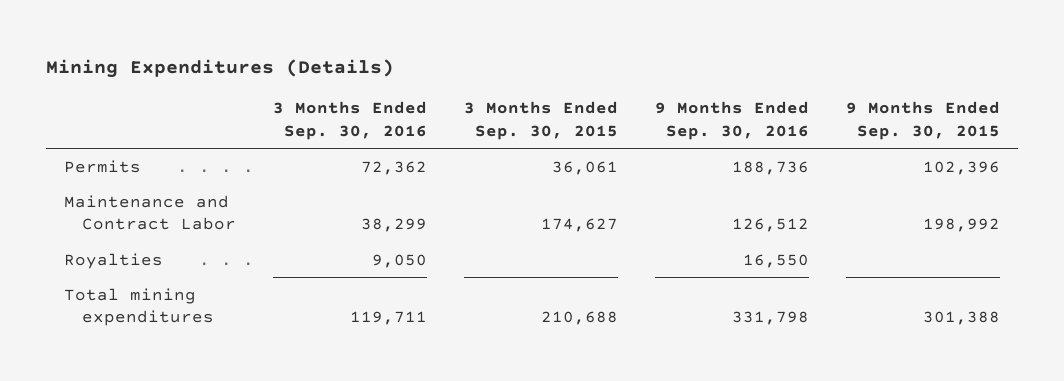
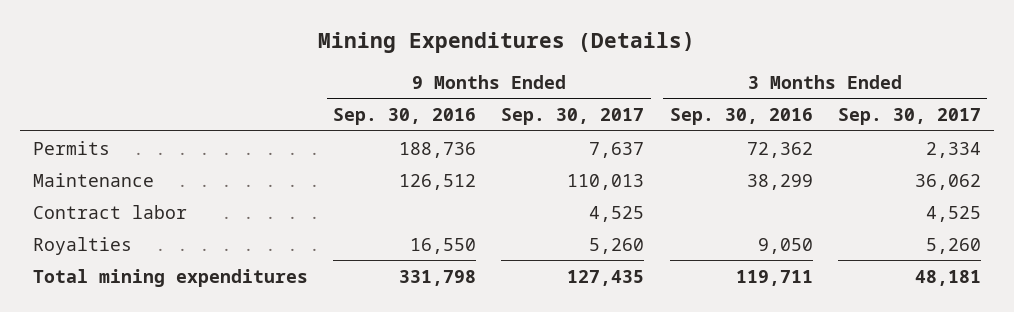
- | 3 Months Ended Sep. 30, 2016 | 3 Months Ended Sep. 30, 2015 | 9 Months Ended Sep. 30, 2016 | 9 Months Ended Sep. 30, 2015
+ | 9 Months Ended Sep. 30, 2016 | 9 Months Ended Sep. 30, 2017 | 3 Months Ended Sep. 30, 2016 | 3 Months Ended Sep. 30, 2017
- Maintenance and Contract Labor | 38,299 | 174,627 | 126,512 | 198,992
+ Maintenance | 126,512 | 110,013 | 38,299 | 36,062
+ Contract labor | | 4,525 | | 4,525

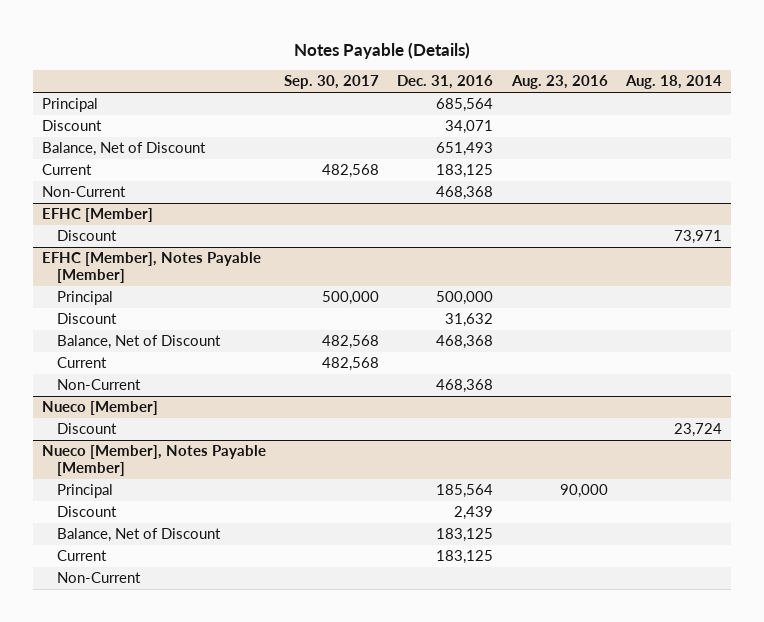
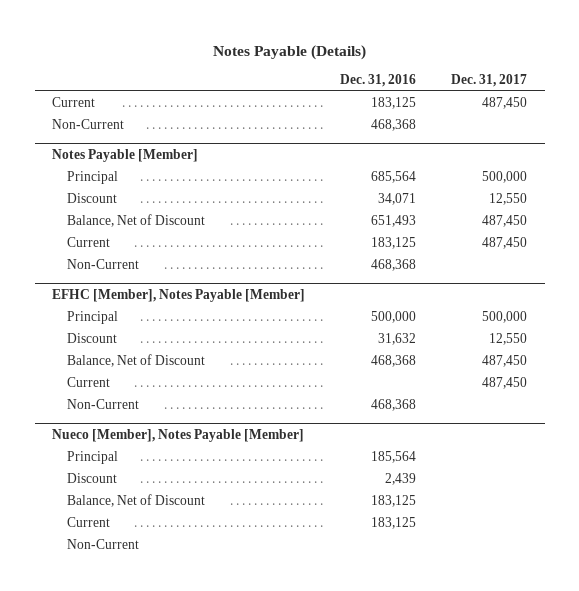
- | Sep. 30, 2017 | Dec. 31, 2016 | Aug. 23, 2016 | Aug. 18, 2014
+ | Dec. 31, 2016 | Dec. 31, 2017
+ Current | 183,125 | 487,450
+ Non-Current | 468,368 |
+ Notes Payable [Member]
- EFHC [Member]
- Discount | | | | 73,971
- Nueco [Member]
- Discount | | | | 23,724

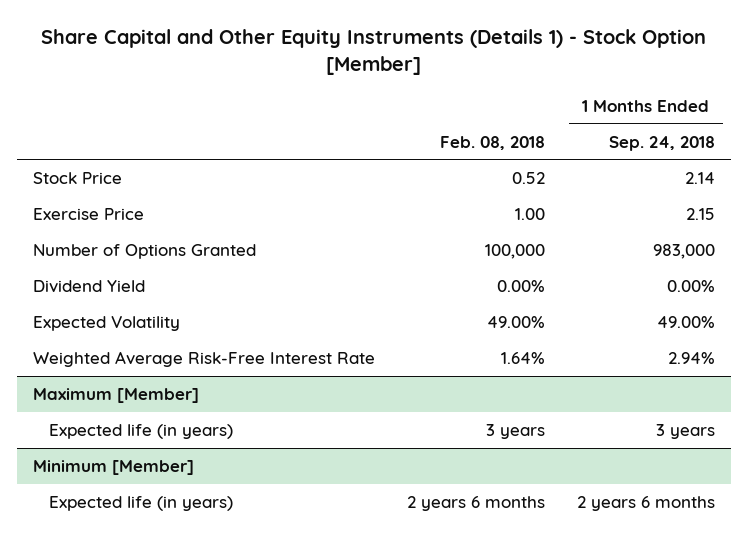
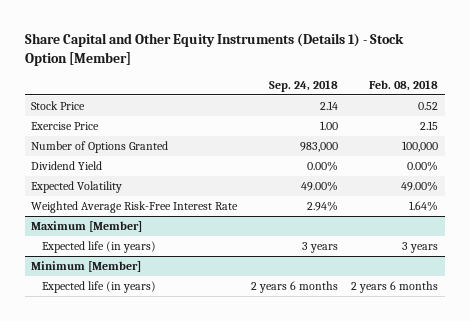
- | Feb. 08, 2018 | 1 Months Ended Sep. 24, 2018
+ | Sep. 24, 2018 | Feb. 08, 2018
- Exercise Price | 1.00 | 2.15
+ Exercise Price | 1.00 | 2.15

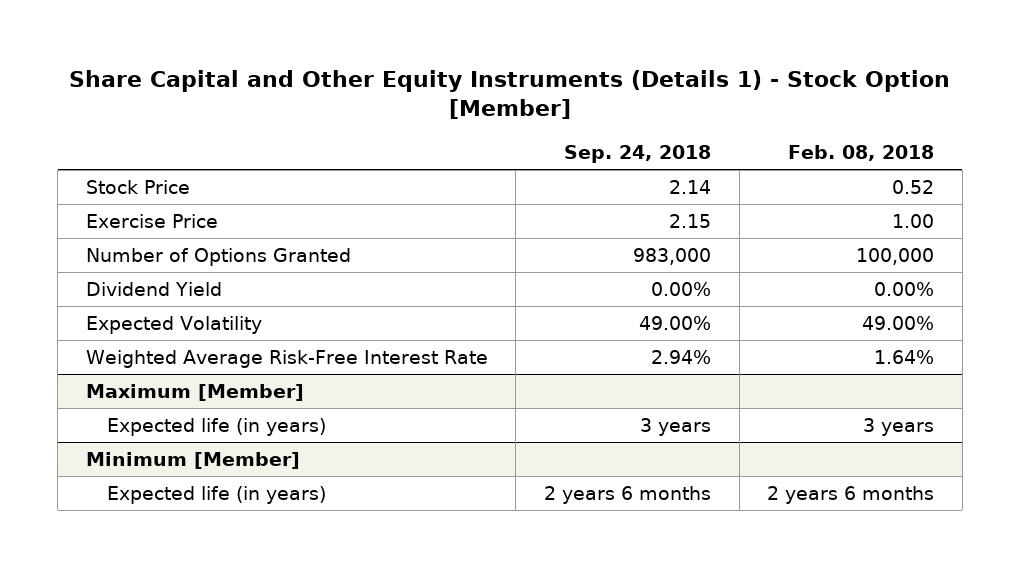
- Exercise Price | 1.00 | 2.15
+ Exercise Price | 2.15 | 1.00

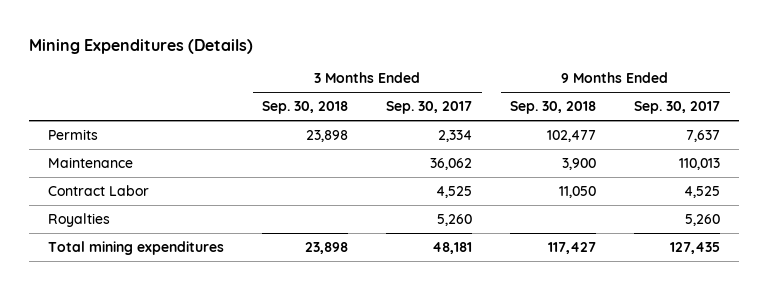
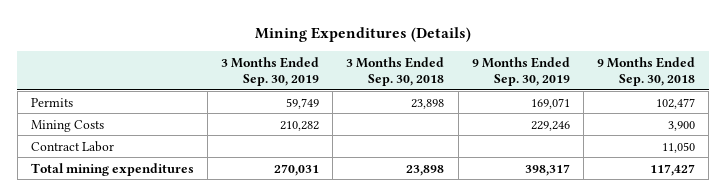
- | 3 Months Ended Sep. 30, 2018 | 3 Months Ended Sep. 30, 2017 | 9 Months Ended Sep. 30, 2018 | 9 Months Ended Sep. 30, 2017
+ | 3 Months Ended Sep. 30, 2019 | 3 Months Ended Sep. 30, 2018 | 9 Months Ended Sep. 30, 2019 | 9 Months Ended Sep. 30, 2018
- Maintenance | | 36,062 | 3,900 | 110,013
+ Mining Costs | 210,282 | | 229,246 | 3,900
- Royalties | | 5,260 | | 5,260

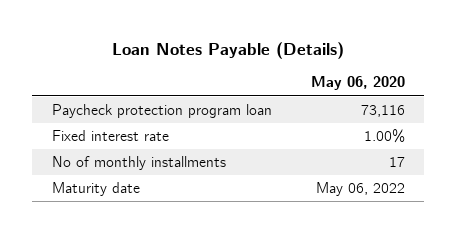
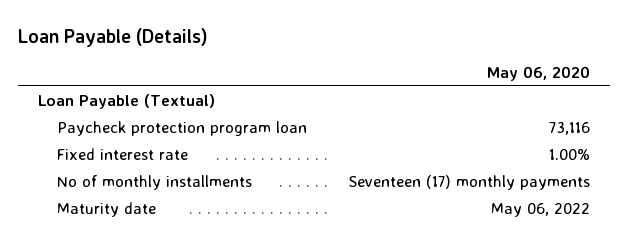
- Loan Notes Payable (Details)
+ Loan Payable (Details)
+ Loan Payable (Textual)
- No of monthly installments | 17
+ No of monthly installments | Seventeen (17) monthly payments

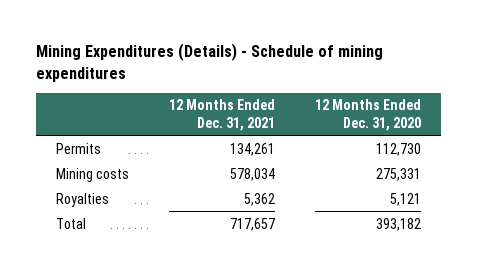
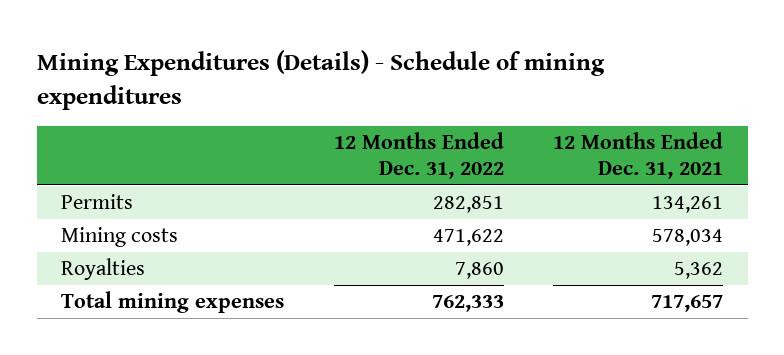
- | 12 Months Ended Dec. 31, 2021 | 12 Months Ended Dec. 31, 2020
+ | 12 Months Ended Dec. 31, 2022 | 12 Months Ended Dec. 31, 2021
- Total | 717,657 | 393,182
+ Total mining expenses | 762,333 | 717,657

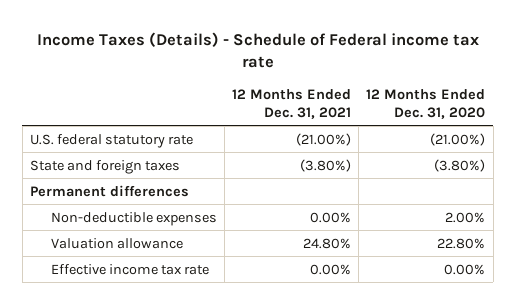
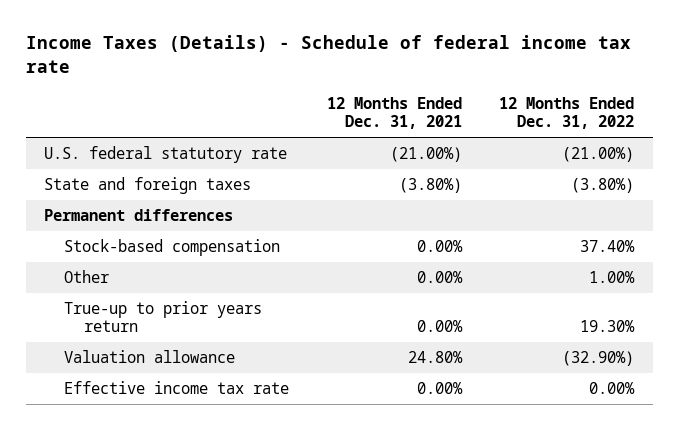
- Income Taxes (Details) - Schedule of Federal income tax rate
+ Income Taxes (Details) - Schedule of federal income tax rate
- | 12 Months Ended Dec. 31, 2021 | 12 Months Ended Dec. 31, 2020
+ | 12 Months Ended Dec. 31, 2021 | 12 Months Ended Dec. 31, 2022
- Non-deductible expenses | 0.00% | 2.00%
+ Stock-based compensation | 0.00% | 37.40%
+ Other | 0.00% | 1.00%
+ True-up to prior years return | 0.00% | 19.30%

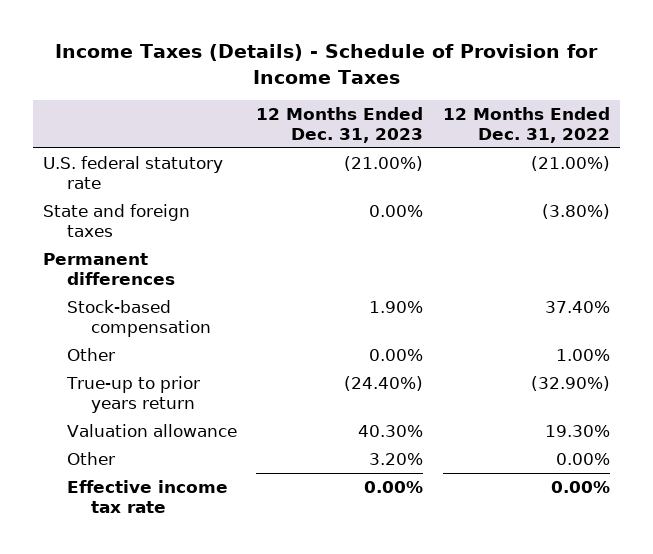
- Income Taxes (Details) - Schedule of federal income tax rate
+ Income Taxes (Details) - Schedule of Provision for Income Taxes
- | 12 Months Ended Dec. 31, 2021 | 12 Months Ended Dec. 31, 2022
+ | 12 Months Ended Dec. 31, 2023 | 12 Months Ended Dec. 31, 2022
- True-up to prior years return | 0.00% | 19.30%
- Valuation allowance | 24.80% | (32.90%)
+ True-up to prior years return | (24.40%) | (32.90%)
+ Valuation allowance | 40.30% | 19.30%
+ Other | 3.20% | 0.00%

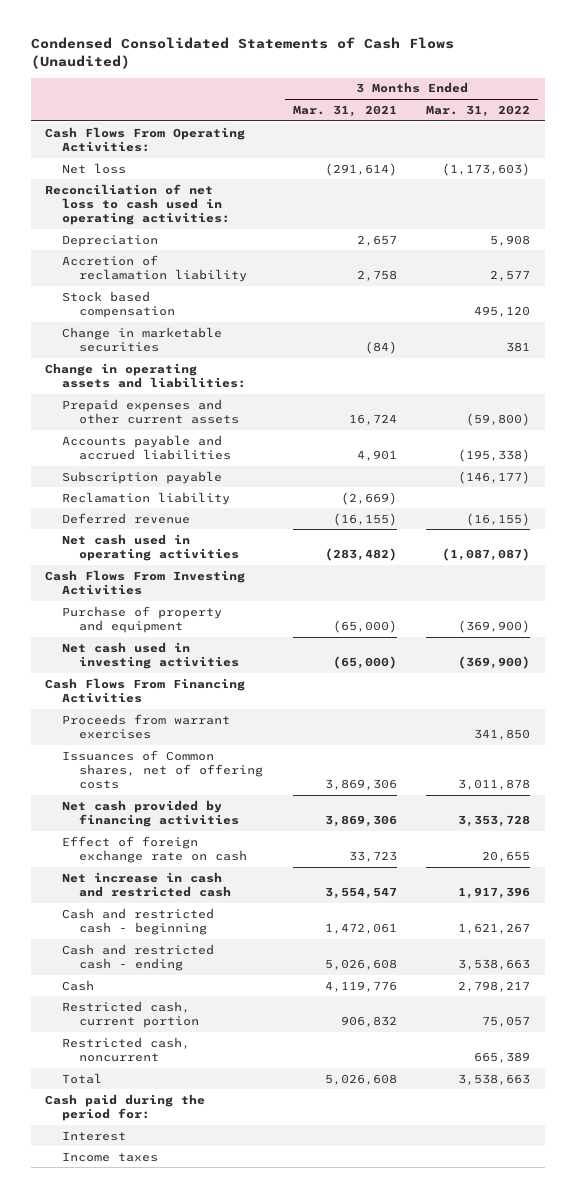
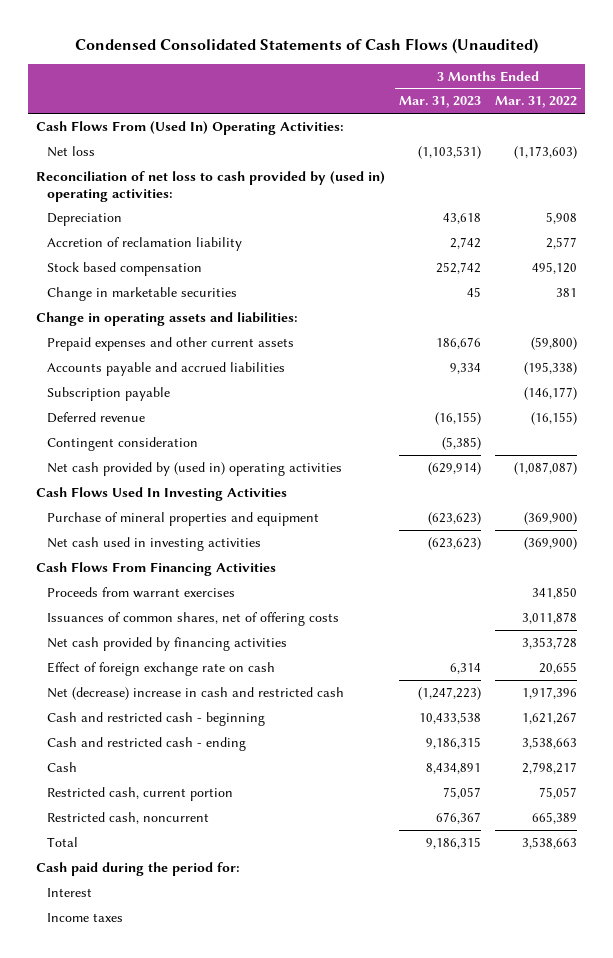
- | 3 Months Ended Mar. 31, 2021 | 3 Months Ended Mar. 31, 2022
+ | 3 Months Ended Mar. 31, 2023 | 3 Months Ended Mar. 31, 2022
- Cash Flows From Operating Activities:
+ Cash Flows From (Used In) Operating Activities:
- Reconciliation of net loss to cash used in operating activities:
+ Reconciliation of net loss to cash provided by (used in) operating activities:
- Reclamation liability | (2,669) |
- Net cash used in operating activities | (283,482) | (1,087,087)
- Cash Flows From Investing Activities
- Purchase of property and equipment | (65,000) | (369,900)
+ Contingent consideration | (5,385) |
+ Net cash provided by (used in) operating activities | (629,914) | (1,087,087)
+ Cash Flows Used In Investing Activities
+ Purchase of mineral properties and equipment | (623,623) | (369,900)
- Issuances of Common shares, net of offering costs | 3,869,306 | 3,011,878
+ Issuances of common shares, net of offering costs | | 3,011,878
- Net increase in cash and restricted cash | 3,554,547 | 1,917,396
+ Net (decrease) increase in cash and restricted cash | (1,247,223) | 1,917,396

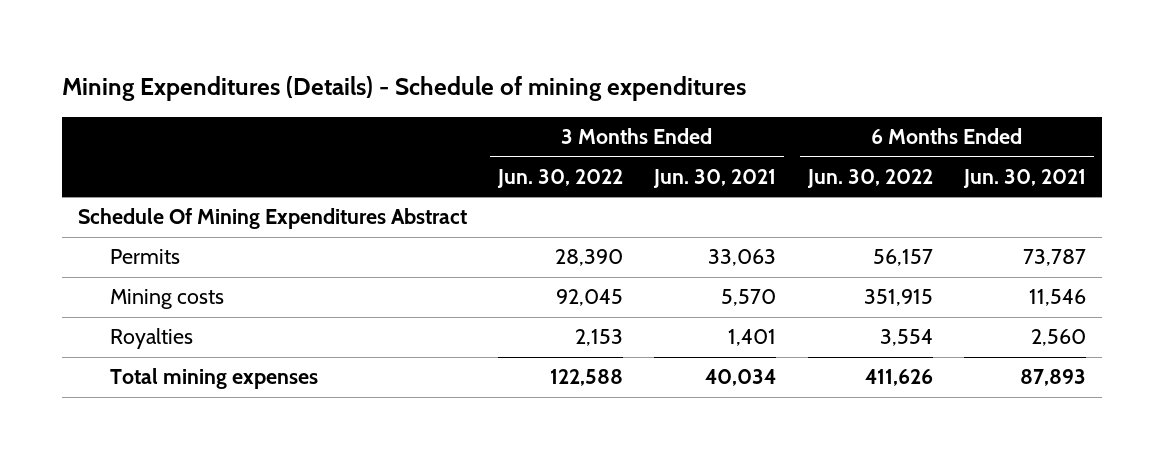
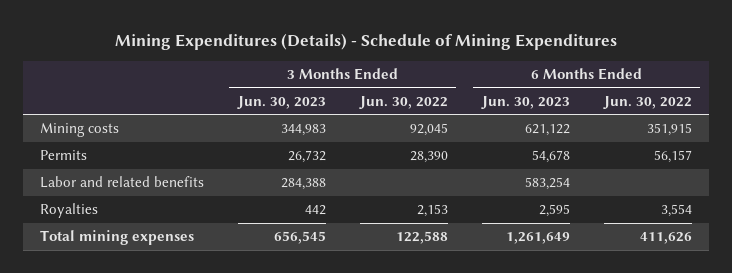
- Mining Expenditures (Details) - Schedule of mining expenditures
+ Mining Expenditures (Details) - Schedule of Mining Expenditures
- | 3 Months Ended Jun. 30, 2022 | 3 Months Ended Jun. 30, 2021 | 6 Months Ended Jun. 30, 2022 | 6 Months Ended Jun. 30, 2021
+ | 3 Months Ended Jun. 30, 2023 | 3 Months Ended Jun. 30, 2022 | 6 Months Ended Jun. 30, 2023 | 6 Months Ended Jun. 30, 2022
- Schedule Of Mining Expenditures Abstract
moved down: Permits | 26,732 | 28,390 | 54,678 | 56,157
+ Labor and related benefits | 284,388 | | 583,254 |

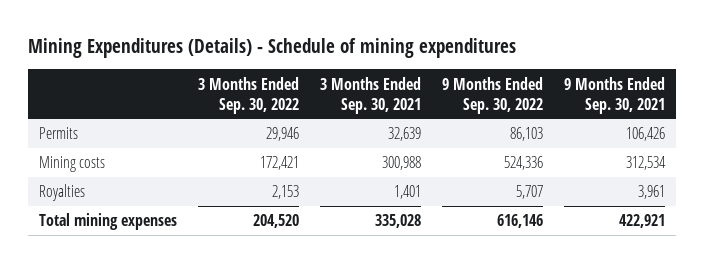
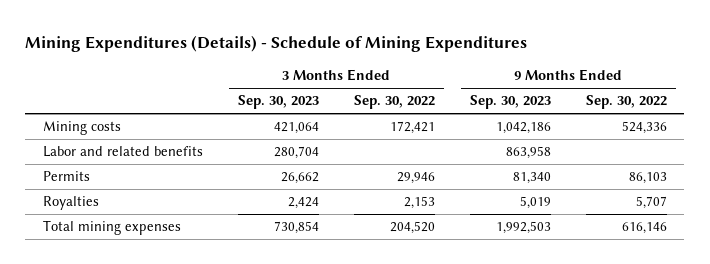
- Mining Expenditures (Details) - Schedule of mining expenditures
+ Mining Expenditures (Details) - Schedule of Mining Expenditures
- | 3 Months Ended Sep. 30, 2022 | 3 Months Ended Sep. 30, 2021 | 9 Months Ended Sep. 30, 2022 | 9 Months Ended Sep. 30, 2021
+ | 3 Months Ended Sep. 30, 2023 | 3 Months Ended Sep. 30, 2022 | 9 Months Ended Sep. 30, 2023 | 9 Months Ended Sep. 30, 2022
+ Labor and related benefits | 280,704 | | 863,958 |
moved down: Permits | 26,662 | 29,946 | 81,340 | 86,103

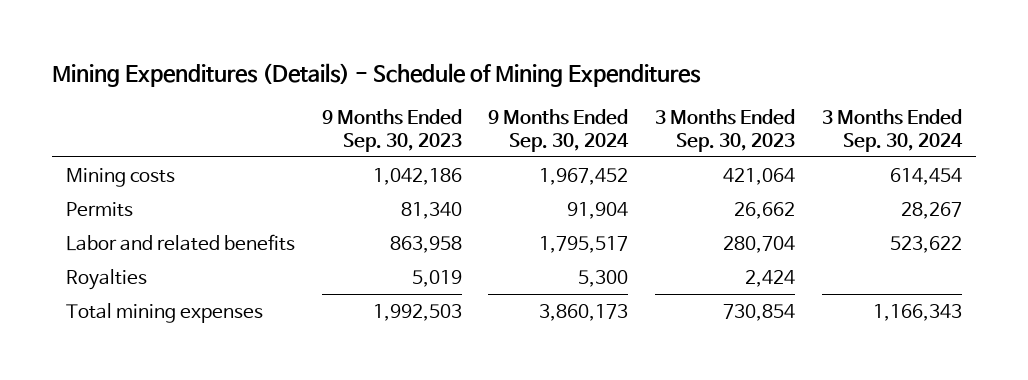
- | 3 Months Ended Sep. 30, 2023 | 3 Months Ended Sep. 30, 2022 | 9 Months Ended Sep. 30, 2023 | 9 Months Ended Sep. 30, 2022
+ | 9 Months Ended Sep. 30, 2023 | 9 Months Ended Sep. 30, 2024 | 3 Months Ended Sep. 30, 2023 | 3 Months Ended Sep. 30, 2024
moved down: Labor and related benefits | 863,958 | 1,795,517 | 280,704 | 523,622

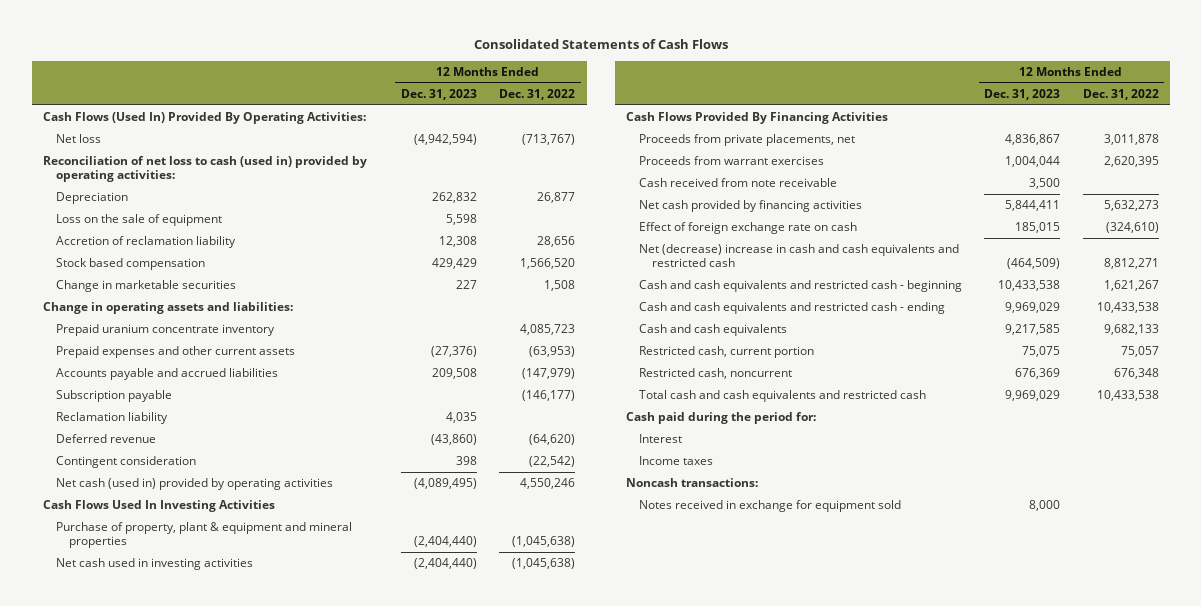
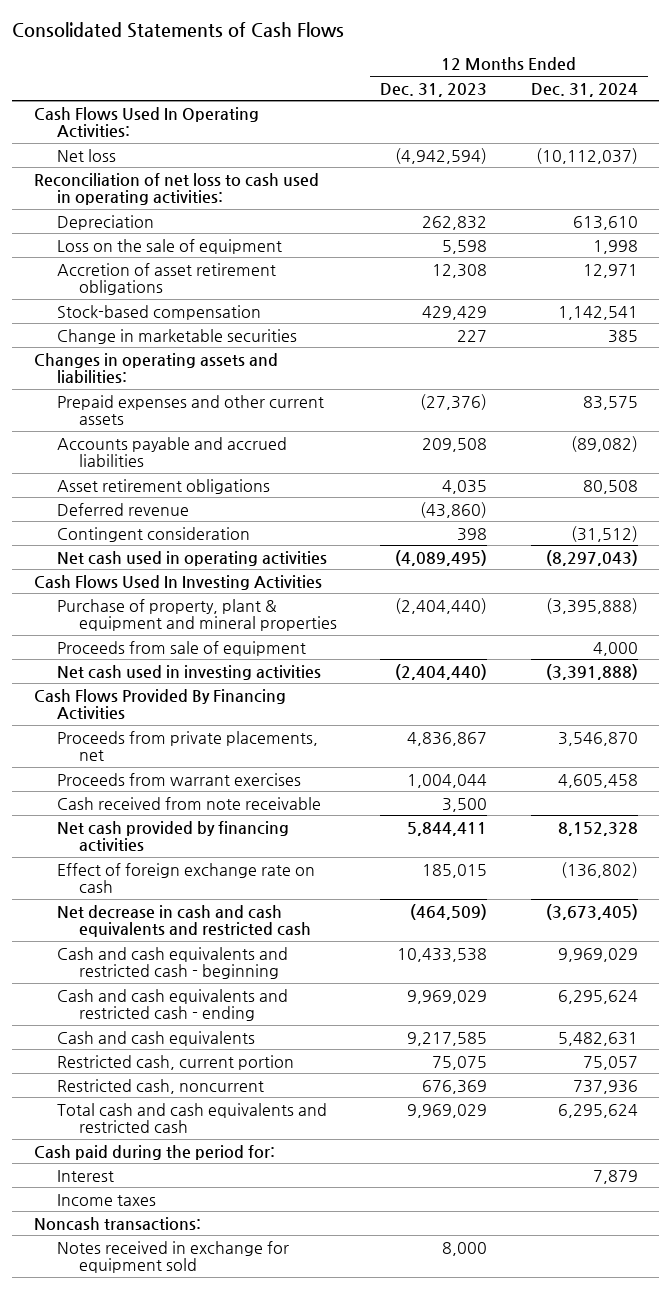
- | 12 Months Ended Dec. 31, 2023 | 12 Months Ended Dec. 31, 2022
+ | 12 Months Ended Dec. 31, 2023 | 12 Months Ended Dec. 31, 2024
- Cash Flows (Used In) Provided By Operating Activities:
+ Cash Flows Used In Operating Activities:
- Reconciliation of net loss to cash (used in) provided by operating activities:
+ Reconciliation of net loss to cash used in operating activities:
- Accretion of reclamation liability | 12,308 | 28,656
- Stock based compensation | 429,429 | 1,566,520
+ Accretion of asset retirement obligations | 12,308 | 12,971
+ Stock-based compensation | 429,429 | 1,142,541
- Change in operating assets and liabilities:
- Prepaid uranium concentrate inventory | | 4,085,723
+ Changes in operating assets and liabilities:
- Subscription payable | | (146,177)
- Reclamation liability | 4,035 |
+ Asset retirement obligations | 4,035 | 80,508
- Net cash (used in) provided by operating activities | (4,089,495) | 4,550,246
+ Net cash used in operating activities | (4,089,495) | (8,297,043)
+ Proceeds from sale of equipment | | 4,000
- Net (decrease) increase in cash and cash equivalents and restricted cash | (464,509) | 8,812,271
+ Net decrease in cash and cash equivalents and restricted cash | (464,509) | (3,673,405)

